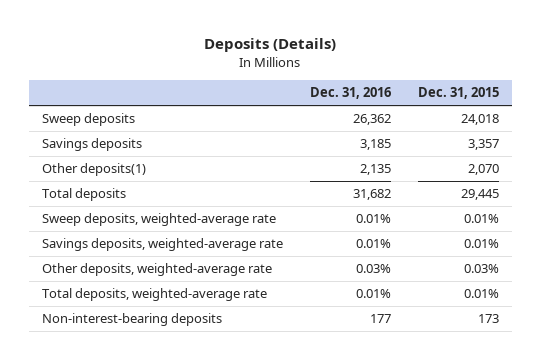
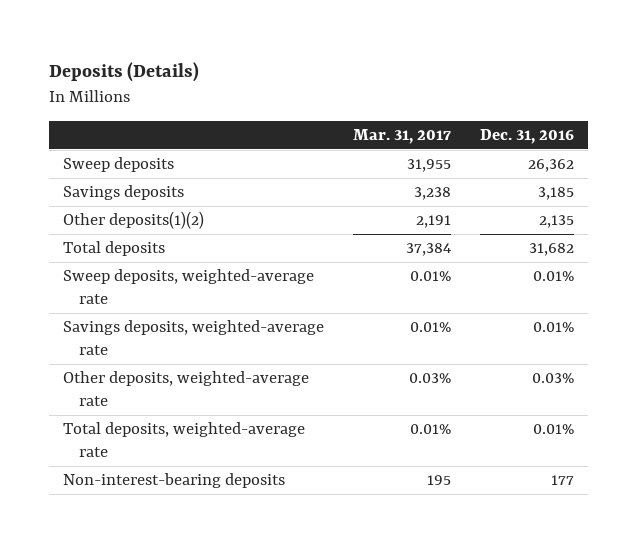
- | Dec. 31, 2016 | Dec. 31, 2015
+ | Mar. 31, 2017 | Dec. 31, 2016
- Other deposits(1) | 2,135 | 2,070
+ Other deposits(1)(2) | 2,191 | 2,135

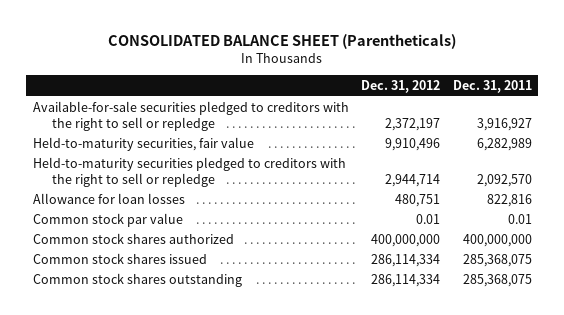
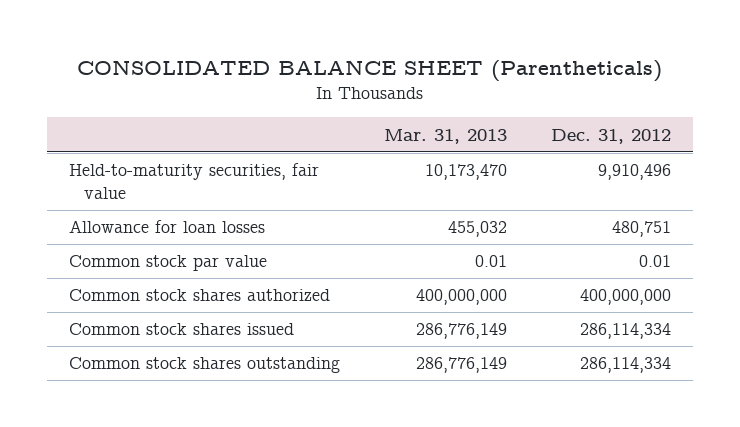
- | Dec. 31, 2012 | Dec. 31, 2011
+ | Mar. 31, 2013 | Dec. 31, 2012
- Available-for-sale securities pledged to creditors with the right to sell or repledge | 2,372,197 | 3,916,927
- Held-to-maturity securities pledged to creditors with the right to sell or repledge | 2,944,714 | 2,092,570

